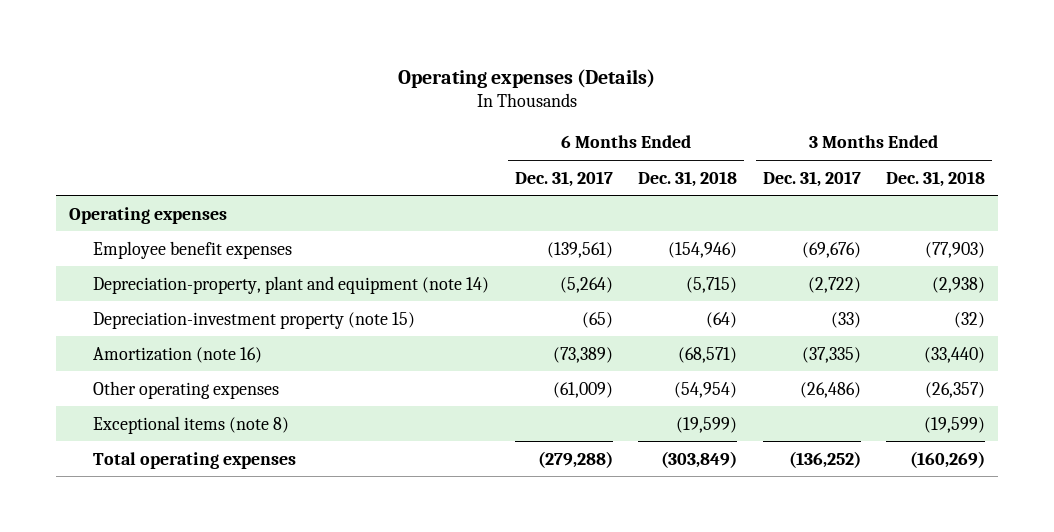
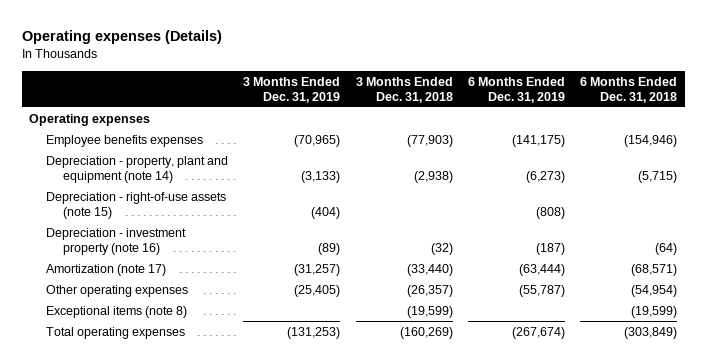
- | 6 Months Ended Dec. 31, 2017 | 6 Months Ended Dec. 31, 2018 | 3 Months Ended Dec. 31, 2017 | 3 Months Ended Dec. 31, 2018
+ | 3 Months Ended Dec. 31, 2019 | 3 Months Ended Dec. 31, 2018 | 6 Months Ended Dec. 31, 2019 | 6 Months Ended Dec. 31, 2018
- Employee benefit expenses | (139,561) | (154,946) | (69,676) | (77,903)
- Depreciation-property, plant and equipment (note 14) | (5,264) | (5,715) | (2,722) | (2,938)
- Depreciation-investment property (note 15) | (65) | (64) | (33) | (32)
- Amortization (note 16) | (73,389) | (68,571) | (37,335) | (33,440)
+ Employee benefits expenses | (70,965) | (77,903) | (141,175) | (154,946)
+ Depreciation - property, plant and equipment (note 14) | (3,133) | (2,938) | (6,273) | (5,715)
+ Depreciation - right-of-use assets (note 15) | (404) | | (808) |
+ Depreciation - investment property (note 16) | (89) | (32) | (187) | (64)
+ Amortization (note 17) | (31,257) | (33,440) | (63,444) | (68,571)

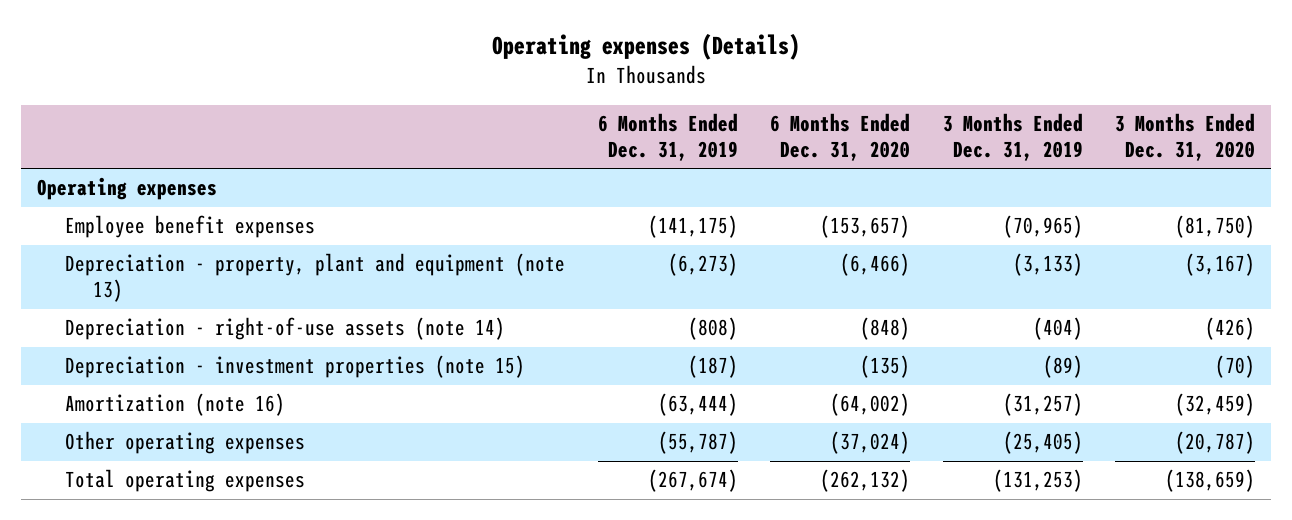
- | 3 Months Ended Dec. 31, 2019 | 3 Months Ended Dec. 31, 2018 | 6 Months Ended Dec. 31, 2019 | 6 Months Ended Dec. 31, 2018
+ | 6 Months Ended Dec. 31, 2019 | 6 Months Ended Dec. 31, 2020 | 3 Months Ended Dec. 31, 2019 | 3 Months Ended Dec. 31, 2020
- Employee benefits expenses | (70,965) | (77,903) | (141,175) | (154,946)
- Depreciation - property, plant and equipment (note 14) | (3,133) | (2,938) | (6,273) | (5,715)
- Depreciation - right-of-use assets (note 15) | (404) | | (808) |
- Depreciation - investment property (note 16) | (89) | (32) | (187) | (64)
- Amortization (note 17) | (31,257) | (33,440) | (63,444) | (68,571)
+ Employee benefit expenses | (141,175) | (153,657) | (70,965) | (81,750)
+ Depreciation - property, plant and equipment (note 13) | (6,273) | (6,466) | (3,133) | (3,167)
+ Depreciation - right-of-use assets (note 14) | (808) | (848) | (404) | (426)
+ Depreciation - investment properties (note 15) | (187) | (135) | (89) | (70)
+ Amortization (note 16) | (63,444) | (64,002) | (31,257) | (32,459)
- Exceptional items (note 8) | | (19,599) | | (19,599)

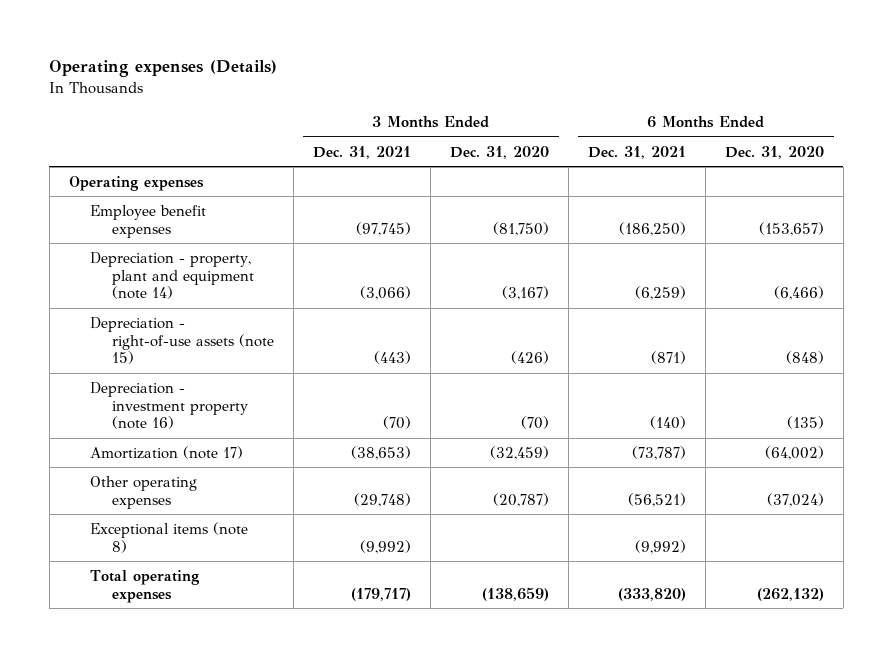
- | 6 Months Ended Dec. 31, 2019 | 6 Months Ended Dec. 31, 2020 | 3 Months Ended Dec. 31, 2019 | 3 Months Ended Dec. 31, 2020
+ | 3 Months Ended Dec. 31, 2021 | 3 Months Ended Dec. 31, 2020 | 6 Months Ended Dec. 31, 2021 | 6 Months Ended Dec. 31, 2020
- Depreciation - property, plant and equipment (note 13) | (6,273) | (6,466) | (3,133) | (3,167)
- Depreciation - right-of-use assets (note 14) | (808) | (848) | (404) | (426)
- Depreciation - investment properties (note 15) | (187) | (135) | (89) | (70)
- Amortization (note 16) | (63,444) | (64,002) | (31,257) | (32,459)
+ Depreciation - property, plant and equipment (note 14) | (3,066) | (3,167) | (6,259) | (6,466)
+ Depreciation - right-of-use assets (note 15) | (443) | (426) | (871) | (848)
+ Depreciation - investment property (note 16) | (70) | (70) | (140) | (135)
+ Amortization (note 17) | (38,653) | (32,459) | (73,787) | (64,002)
+ Exceptional items (note 8) | (9,992) | | (9,992) |

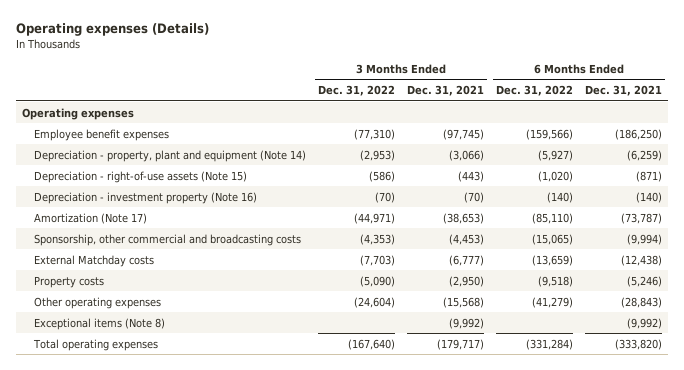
- | 3 Months Ended Dec. 31, 2021 | 3 Months Ended Dec. 31, 2020 | 6 Months Ended Dec. 31, 2021 | 6 Months Ended Dec. 31, 2020
+ | 3 Months Ended Dec. 31, 2022 | 3 Months Ended Dec. 31, 2021 | 6 Months Ended Dec. 31, 2022 | 6 Months Ended Dec. 31, 2021
- Depreciation - property, plant and equipment (note 14) | (3,066) | (3,167) | (6,259) | (6,466)
- Depreciation - right-of-use assets (note 15) | (443) | (426) | (871) | (848)
- Depreciation - investment property (note 16) | (70) | (70) | (140) | (135)
- Amortization (note 17) | (38,653) | (32,459) | (73,787) | (64,002)
- Other operating expenses | (29,748) | (20,787) | (56,521) | (37,024)
- Exceptional items (note 8) | (9,992) | | (9,992) |
+ Depreciation - property, plant and equipment (Note 14) | (2,953) | (3,066) | (5,927) | (6,259)
+ Depreciation - right-of-use assets (Note 15) | (586) | (443) | (1,020) | (871)
+ Depreciation - investment property (Note 16) | (70) | (70) | (140) | (140)
+ Amortization (Note 17) | (44,971) | (38,653) | (85,110) | (73,787)
+ Sponsorship, other commercial and broadcasting costs | (4,353) | (4,453) | (15,065) | (9,994)
+ External Matchday costs | (7,703) | (6,777) | (13,659) | (12,438)
+ Property costs | (5,090) | (2,950) | (9,518) | (5,246)
+ Other operating expenses | (24,604) | (15,568) | (41,279) | (28,843)
+ Exceptional items (Note 8) | | (9,992) | | (9,992)

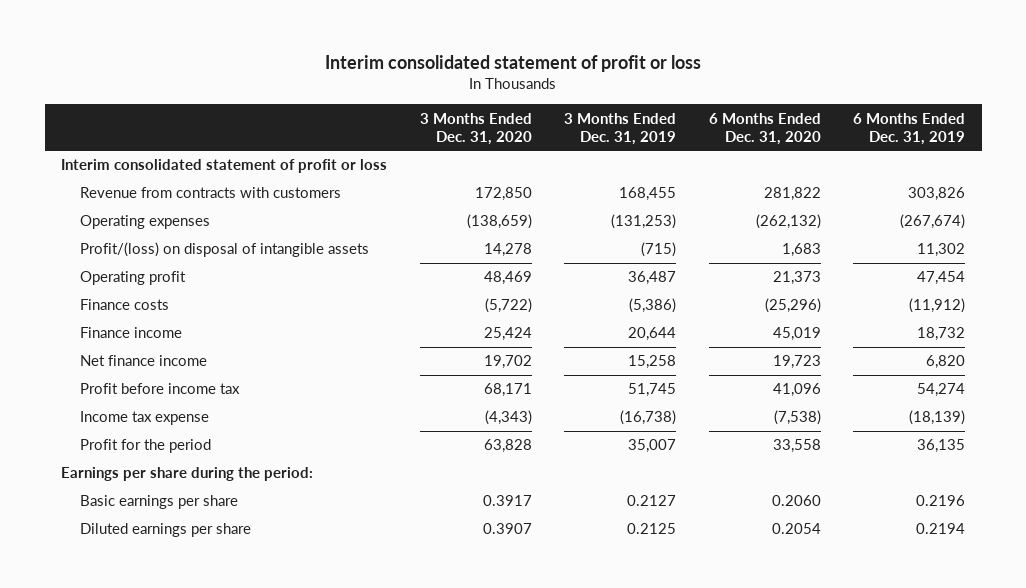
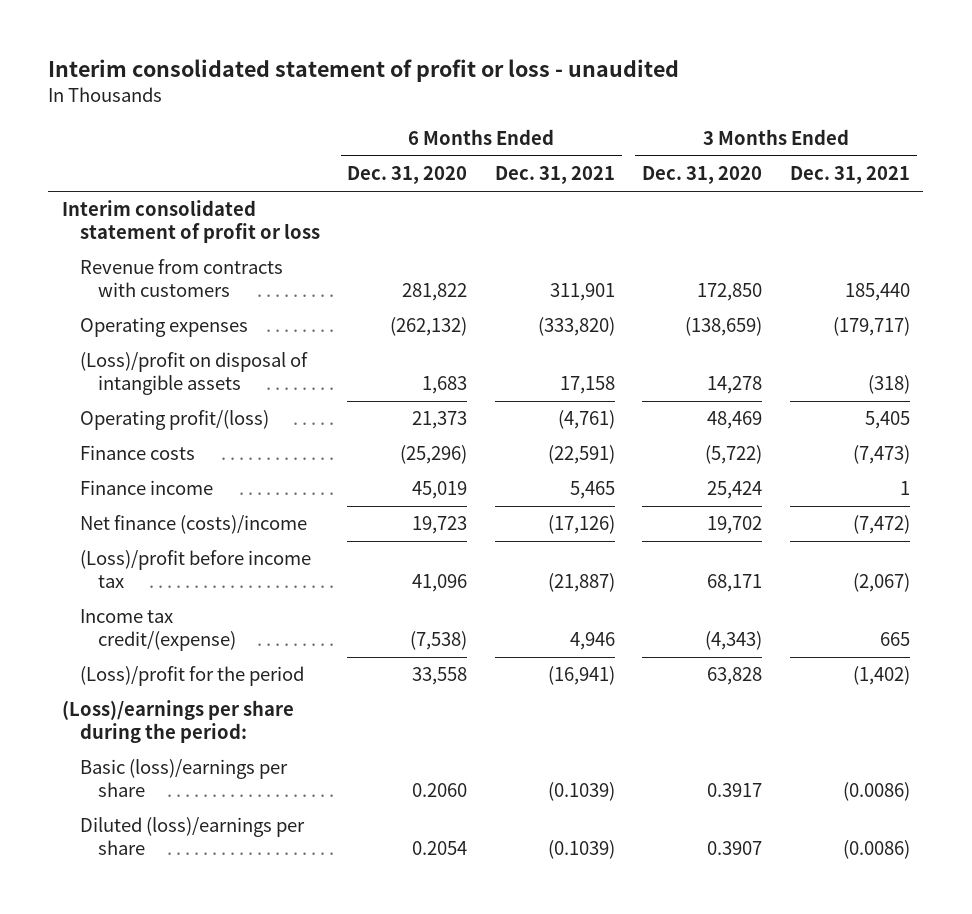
- Interim consolidated statement of profit or loss
+ Interim consolidated statement of profit or loss - unaudited
- | 3 Months Ended Dec. 31, 2020 | 3 Months Ended Dec. 31, 2019 | 6 Months Ended Dec. 31, 2020 | 6 Months Ended Dec. 31, 2019
+ | 6 Months Ended Dec. 31, 2020 | 6 Months Ended Dec. 31, 2021 | 3 Months Ended Dec. 31, 2020 | 3 Months Ended Dec. 31, 2021
- Profit/(loss) on disposal of intangible assets | 14,278 | (715) | 1,683 | 11,302
- Operating profit | 48,469 | 36,487 | 21,373 | 47,454
+ (Loss)/profit on disposal of intangible assets | 1,683 | 17,158 | 14,278 | (318)
+ Operating profit/(loss) | 21,373 | (4,761) | 48,469 | 5,405
- Net finance income | 19,702 | 15,258 | 19,723 | 6,820
- Profit before income tax | 68,171 | 51,745 | 41,096 | 54,274
- Income tax expense | (4,343) | (16,738) | (7,538) | (18,139)
- Profit for the period | 63,828 | 35,007 | 33,558 | 36,135
- Earnings per share during the period:
- Basic earnings per share | 0.3917 | 0.2127 | 0.2060 | 0.2196
- Diluted earnings per share | 0.3907 | 0.2125 | 0.2054 | 0.2194
+ Net finance (costs)/income | 19,723 | (17,126) | 19,702 | (7,472)
+ (Loss)/profit before income tax | 41,096 | (21,887) | 68,171 | (2,067)
+ Income tax credit/(expense) | (7,538) | 4,946 | (4,343) | 665
+ (Loss)/profit for the period | 33,558 | (16,941) | 63,828 | (1,402)
+ (Loss)/earnings per share during the period:
+ Basic (loss)/earnings per share | 0.2060 | (0.1039) | 0.3917 | (0.0086)
+ Diluted (loss)/earnings per share | 0.2054 | (0.1039) | 0.3907 | (0.0086)

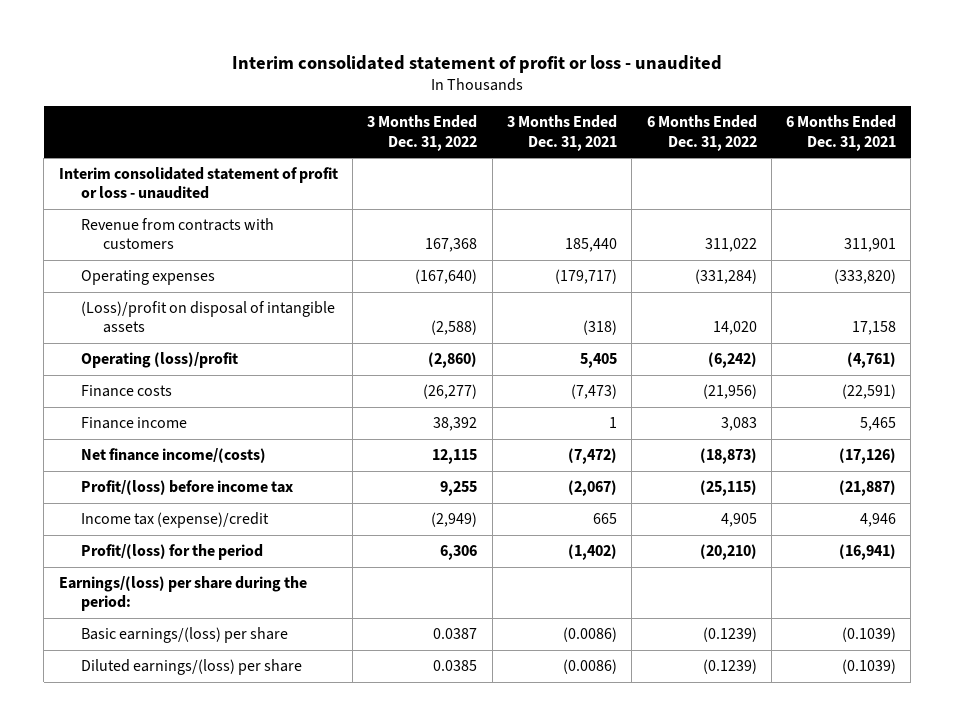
- | 6 Months Ended Dec. 31, 2020 | 6 Months Ended Dec. 31, 2021 | 3 Months Ended Dec. 31, 2020 | 3 Months Ended Dec. 31, 2021
+ | 3 Months Ended Dec. 31, 2022 | 3 Months Ended Dec. 31, 2021 | 6 Months Ended Dec. 31, 2022 | 6 Months Ended Dec. 31, 2021
- Interim consolidated statement of profit or loss
+ Interim consolidated statement of profit or loss - unaudited
- Operating profit/(loss) | 21,373 | (4,761) | 48,469 | 5,405
+ Operating (loss)/profit | (2,860) | 5,405 | (6,242) | (4,761)
- Net finance (costs)/income | 19,723 | (17,126) | 19,702 | (7,472)
- (Loss)/profit before income tax | 41,096 | (21,887) | 68,171 | (2,067)
- Income tax credit/(expense) | (7,538) | 4,946 | (4,343) | 665
- (Loss)/profit for the period | 33,558 | (16,941) | 63,828 | (1,402)
- (Loss)/earnings per share during the period:
- Basic (loss)/earnings per share | 0.2060 | (0.1039) | 0.3917 | (0.0086)
- Diluted (loss)/earnings per share | 0.2054 | (0.1039) | 0.3907 | (0.0086)
+ Net finance income/(costs) | 12,115 | (7,472) | (18,873) | (17,126)
+ Profit/(loss) before income tax | 9,255 | (2,067) | (25,115) | (21,887)
+ Income tax (expense)/credit | (2,949) | 665 | 4,905 | 4,946
+ Profit/(loss) for the period | 6,306 | (1,402) | (20,210) | (16,941)
+ Earnings/(loss) per share during the period:
+ Basic earnings/(loss) per share | 0.0387 | (0.0086) | (0.1239) | (0.1039)
+ Diluted earnings/(loss) per share | 0.0385 | (0.0086) | (0.1239) | (0.1039)

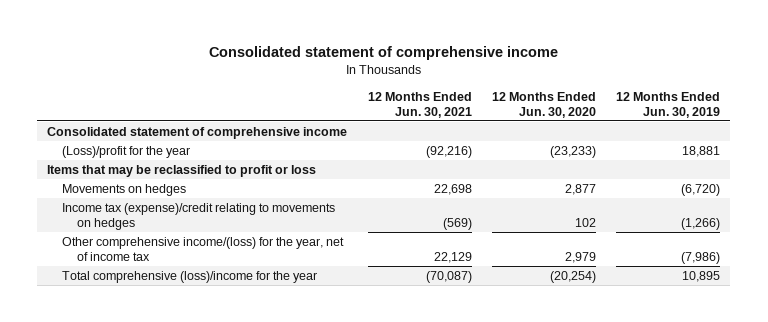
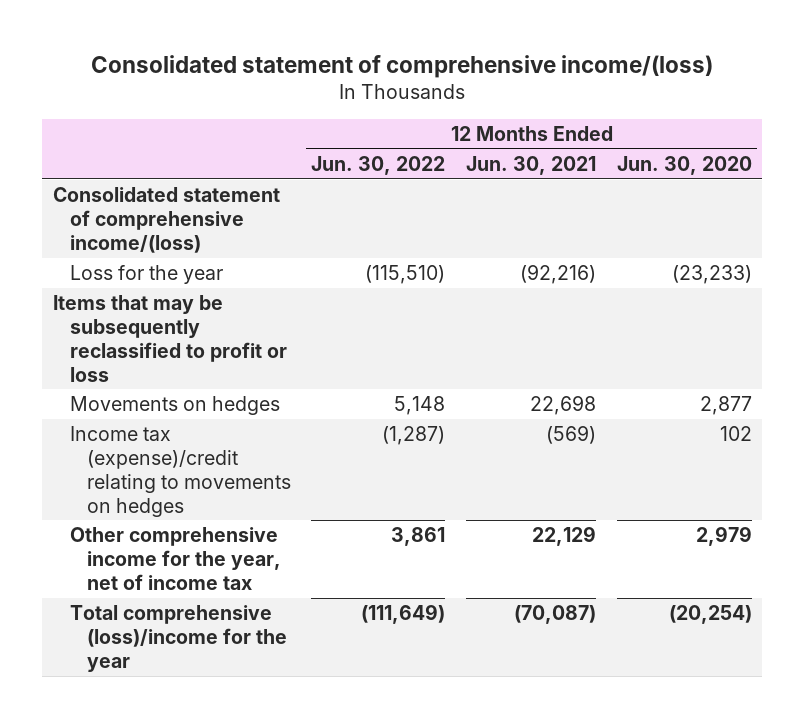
- Consolidated statement of comprehensive income
+ Consolidated statement of comprehensive income/(loss)
- | 12 Months Ended Jun. 30, 2021 | 12 Months Ended Jun. 30, 2020 | 12 Months Ended Jun. 30, 2019
+ | 12 Months Ended Jun. 30, 2022 | 12 Months Ended Jun. 30, 2021 | 12 Months Ended Jun. 30, 2020
- Consolidated statement of comprehensive income
- (Loss)/profit for the year | (92,216) | (23,233) | 18,881
- Items that may be reclassified to profit or loss
+ Consolidated statement of comprehensive income/(loss)
+ Loss for the year | (115,510) | (92,216) | (23,233)
+ Items that may be subsequently reclassified to profit or loss
- Other comprehensive income/(loss) for the year, net of income tax | 22,129 | 2,979 | (7,986)
+ Other comprehensive income for the year, net of income tax | 3,861 | 22,129 | 2,979

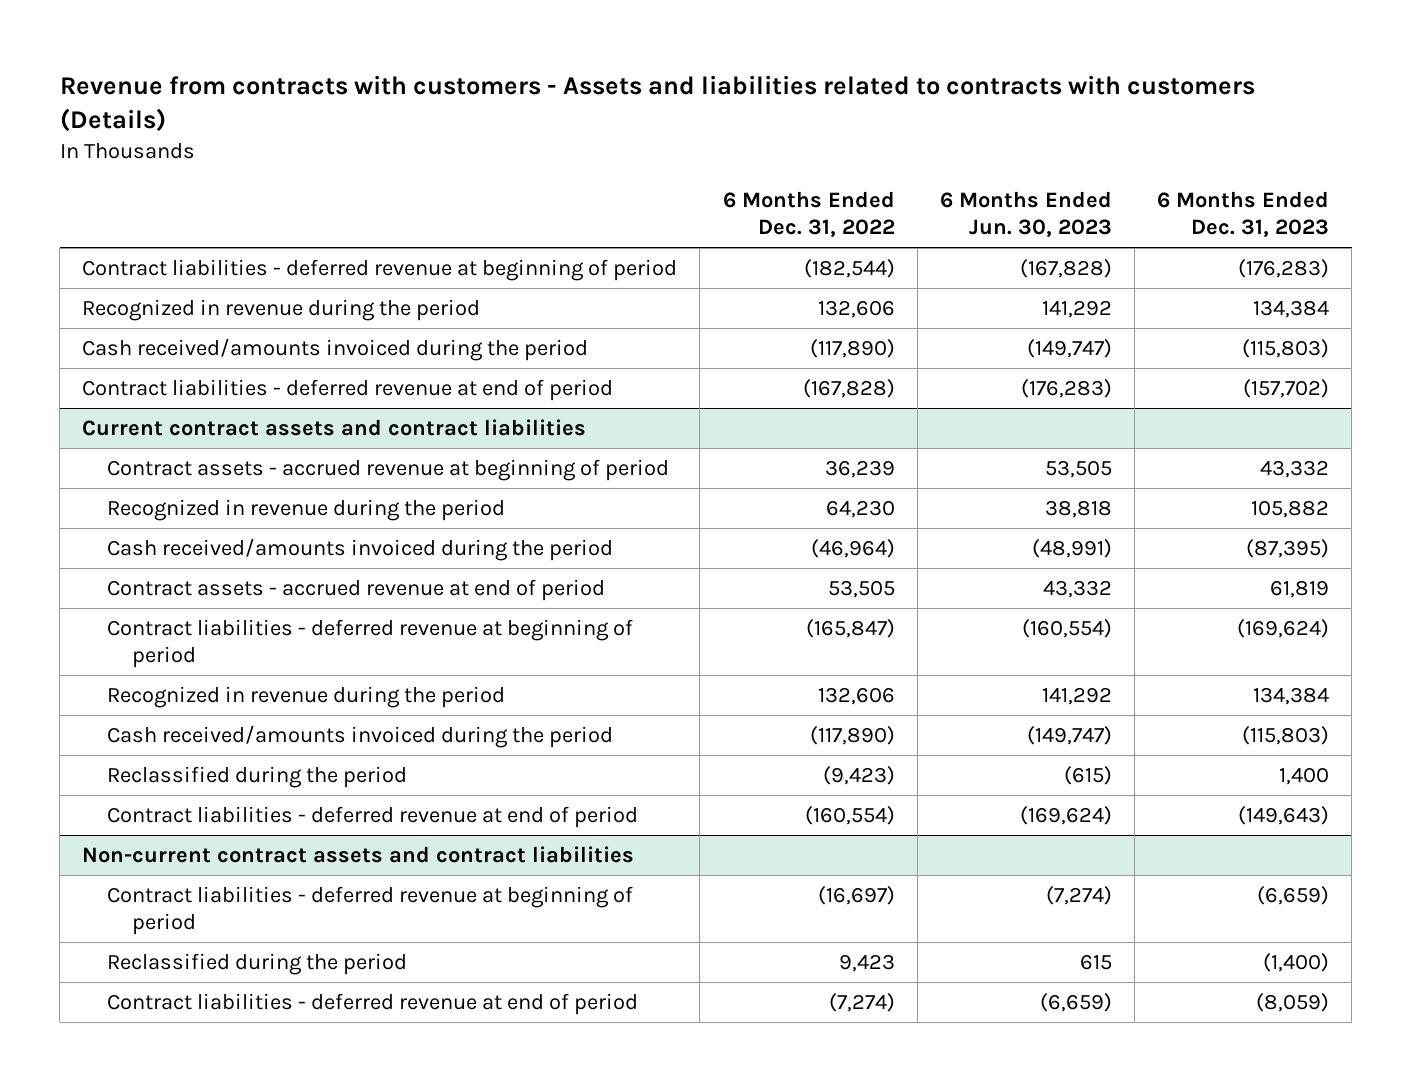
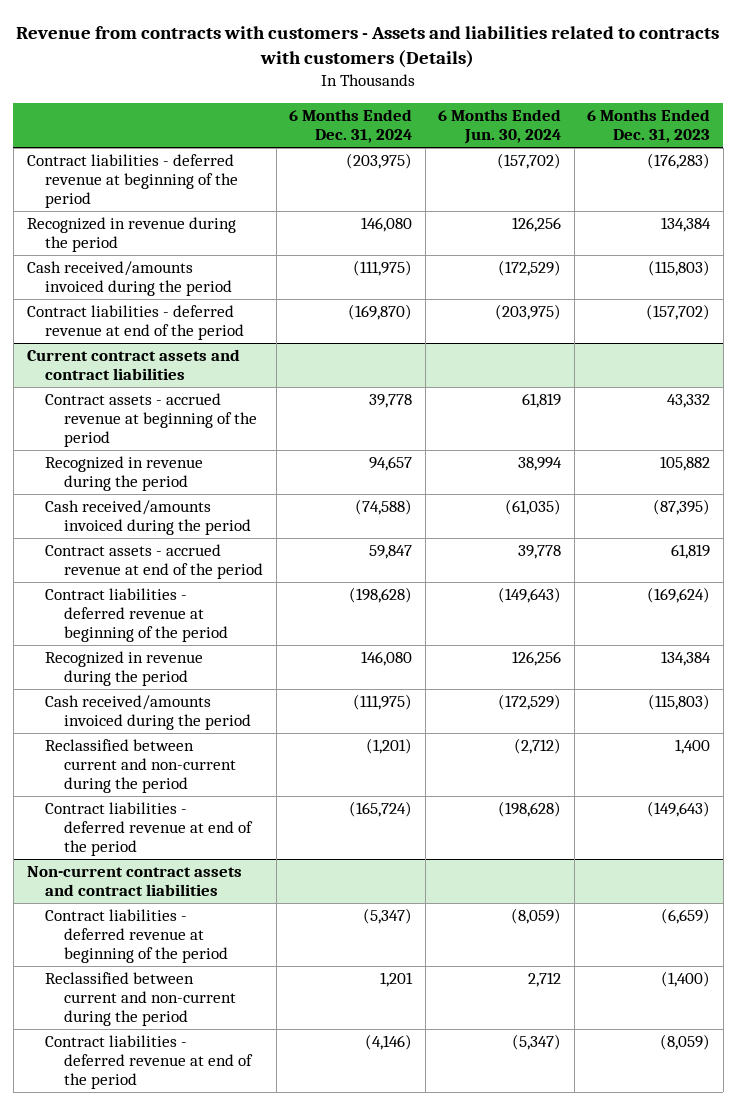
- | 6 Months Ended Dec. 31, 2022 | 6 Months Ended Jun. 30, 2023 | 6 Months Ended Dec. 31, 2023
+ | 6 Months Ended Dec. 31, 2024 | 6 Months Ended Jun. 30, 2024 | 6 Months Ended Dec. 31, 2023
- Contract liabilities - deferred revenue at beginning of period | (182,544) | (167,828) | (176,283)
+ Contract liabilities - deferred revenue at beginning of the period | (203,975) | (157,702) | (176,283)
- Contract liabilities - deferred revenue at end of period | (167,828) | (176,283) | (157,702)
+ Contract liabilities - deferred revenue at end of the period | (169,870) | (203,975) | (157,702)
@ Current contract assets and contract liabilities
- Contract assets - accrued revenue at beginning of period | 36,239 | 53,505 | 43,332
+ Contract assets - accrued revenue at beginning of the period | 39,778 | 61,819 | 43,332
- Contract assets - accrued revenue at end of period | 53,505 | 43,332 | 61,819
- Contract liabilities - deferred revenue at beginning of period | (165,847) | (160,554) | (169,624)
+ Contract assets - accrued revenue at end of the period | 59,847 | 39,778 | 61,819
+ Contract liabilities - deferred revenue at beginning of the period | (198,628) | (149,643) | (169,624)
- Reclassified during the period | (9,423) | (615) | 1,400
- Contract liabilities - deferred revenue at end of period | (160,554) | (169,624) | (149,643)
+ Reclassified between current and non-current during the period | (1,201) | (2,712) | 1,400
+ Contract liabilities - deferred revenue at end of the period | (165,724) | (198,628) | (149,643)
@ Non-current contract assets and contract liabilities
- Contract liabilities - deferred revenue at beginning of period | (16,697) | (7,274) | (6,659)
- Reclassified during the period | 9,423 | 615 | (1,400)
- Contract liabilities - deferred revenue at end of period | (7,274) | (6,659) | (8,059)
+ Contract liabilities - deferred revenue at beginning of the period | (5,347) | (8,059) | (6,659)
+ Reclassified between current and non-current during the period | 1,201 | 2,712 | (1,400)
+ Contract liabilities - deferred revenue at end of the period | (4,146) | (5,347) | (8,059)

